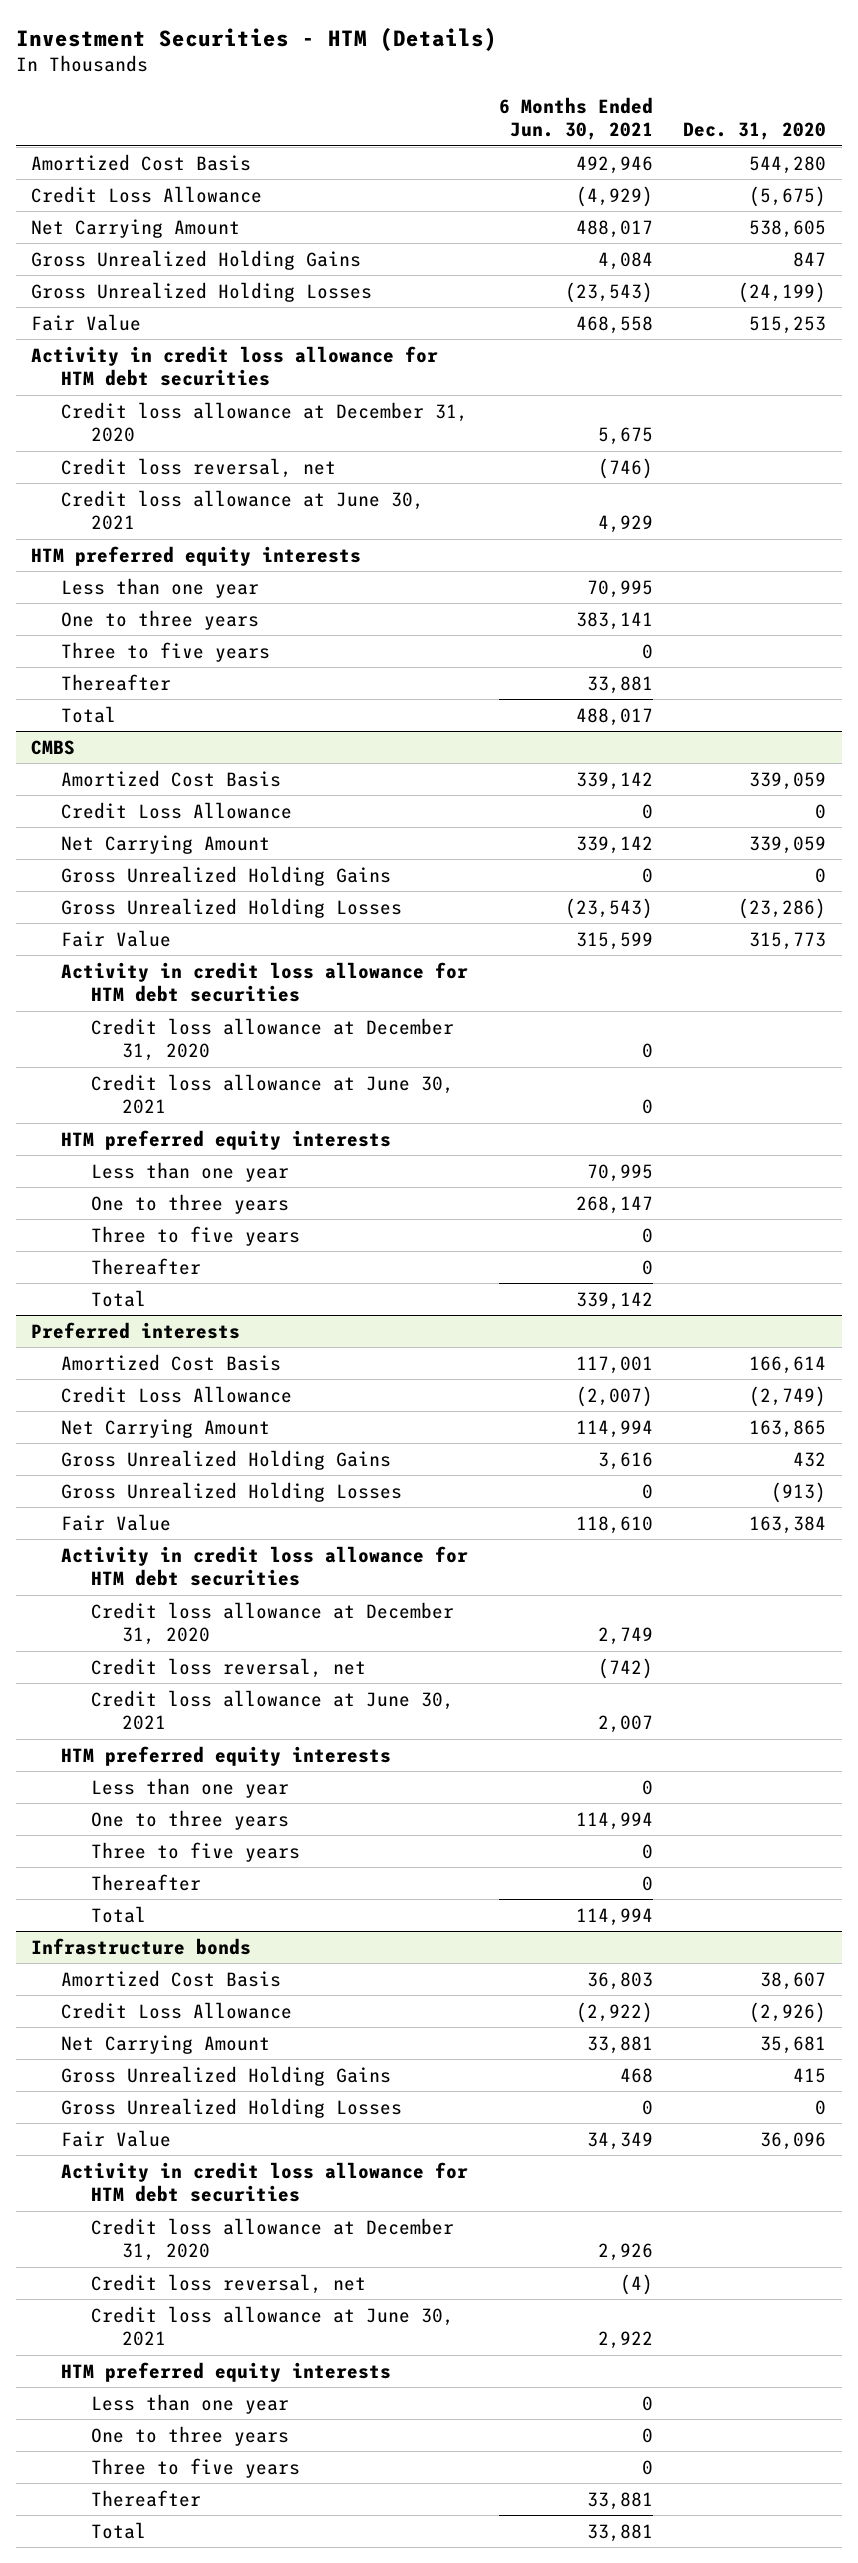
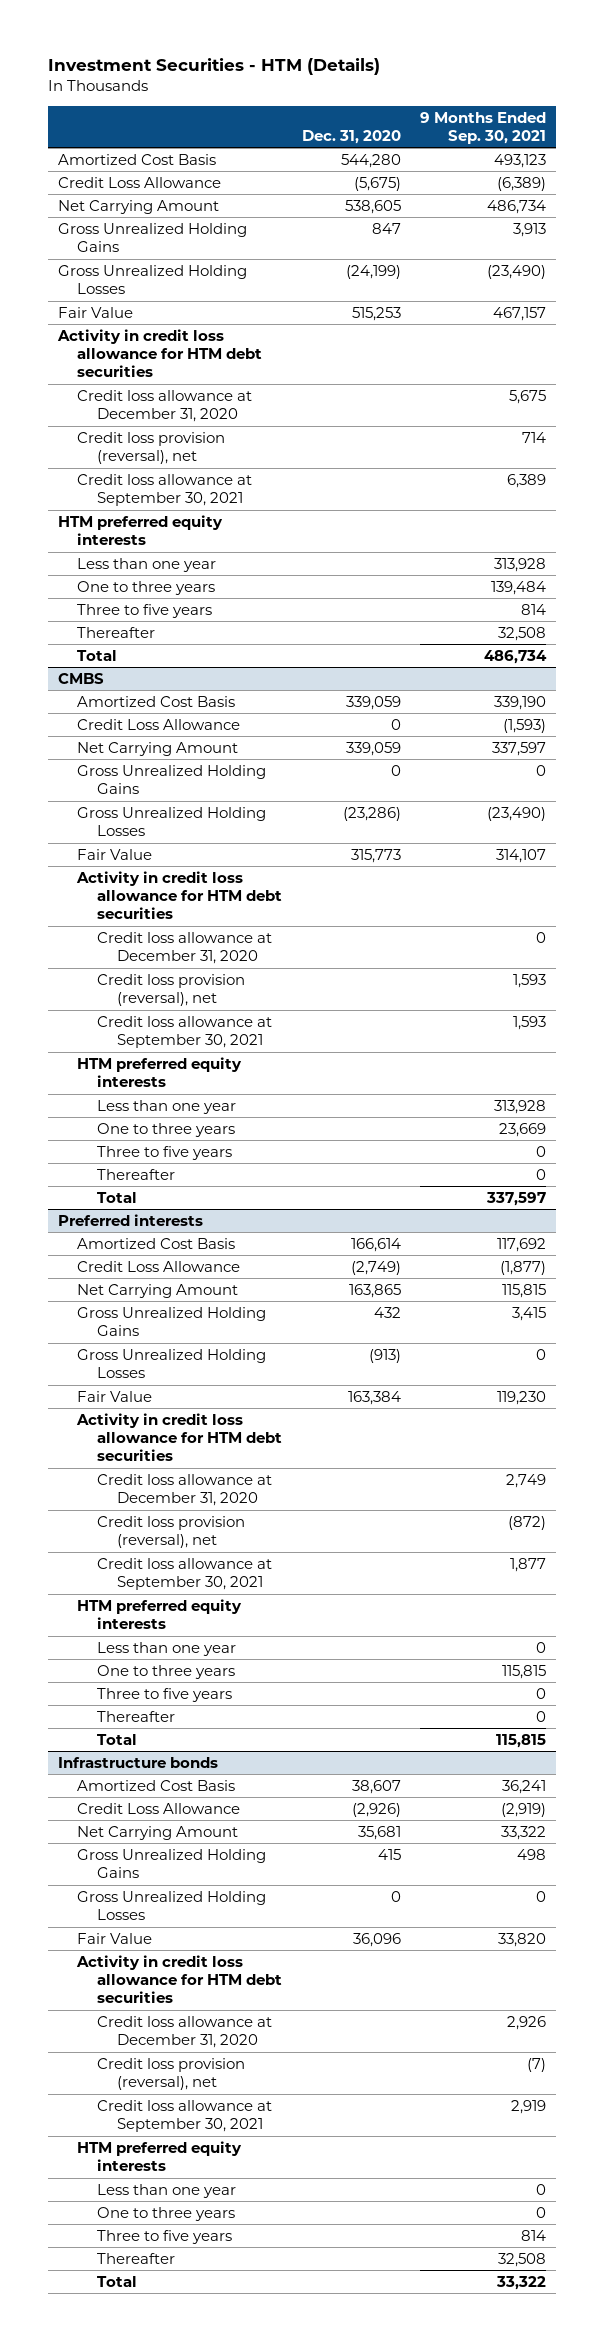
- | 6 Months Ended Jun. 30, 2021 | Dec. 31, 2020
+ | Dec. 31, 2020 | 9 Months Ended Sep. 30, 2021
- Credit loss reversal, net | (746) |
- Credit loss allowance at June 30, 2021 | 4,929 |
+ Credit loss provision (reversal), net | | 714
+ Credit loss allowance at September 30, 2021 | | 6,389
@ CMBS
- Credit loss allowance at June 30, 2021 | 0 |
+ Credit loss provision (reversal), net | | 1,593
+ Credit loss allowance at September 30, 2021 | | 1,593
@ Preferred interests
- Credit loss reversal, net | (742) |
- Credit loss allowance at June 30, 2021 | 2,007 |
+ Credit loss provision (reversal), net | | (872)
+ Credit loss allowance at September 30, 2021 | | 1,877
@ Infrastructure bonds
- Credit loss reversal, net | (4) |
- Credit loss allowance at June 30, 2021 | 2,922 |
+ Credit loss provision (reversal), net | | (7)
+ Credit loss allowance at September 30, 2021 | | 2,919

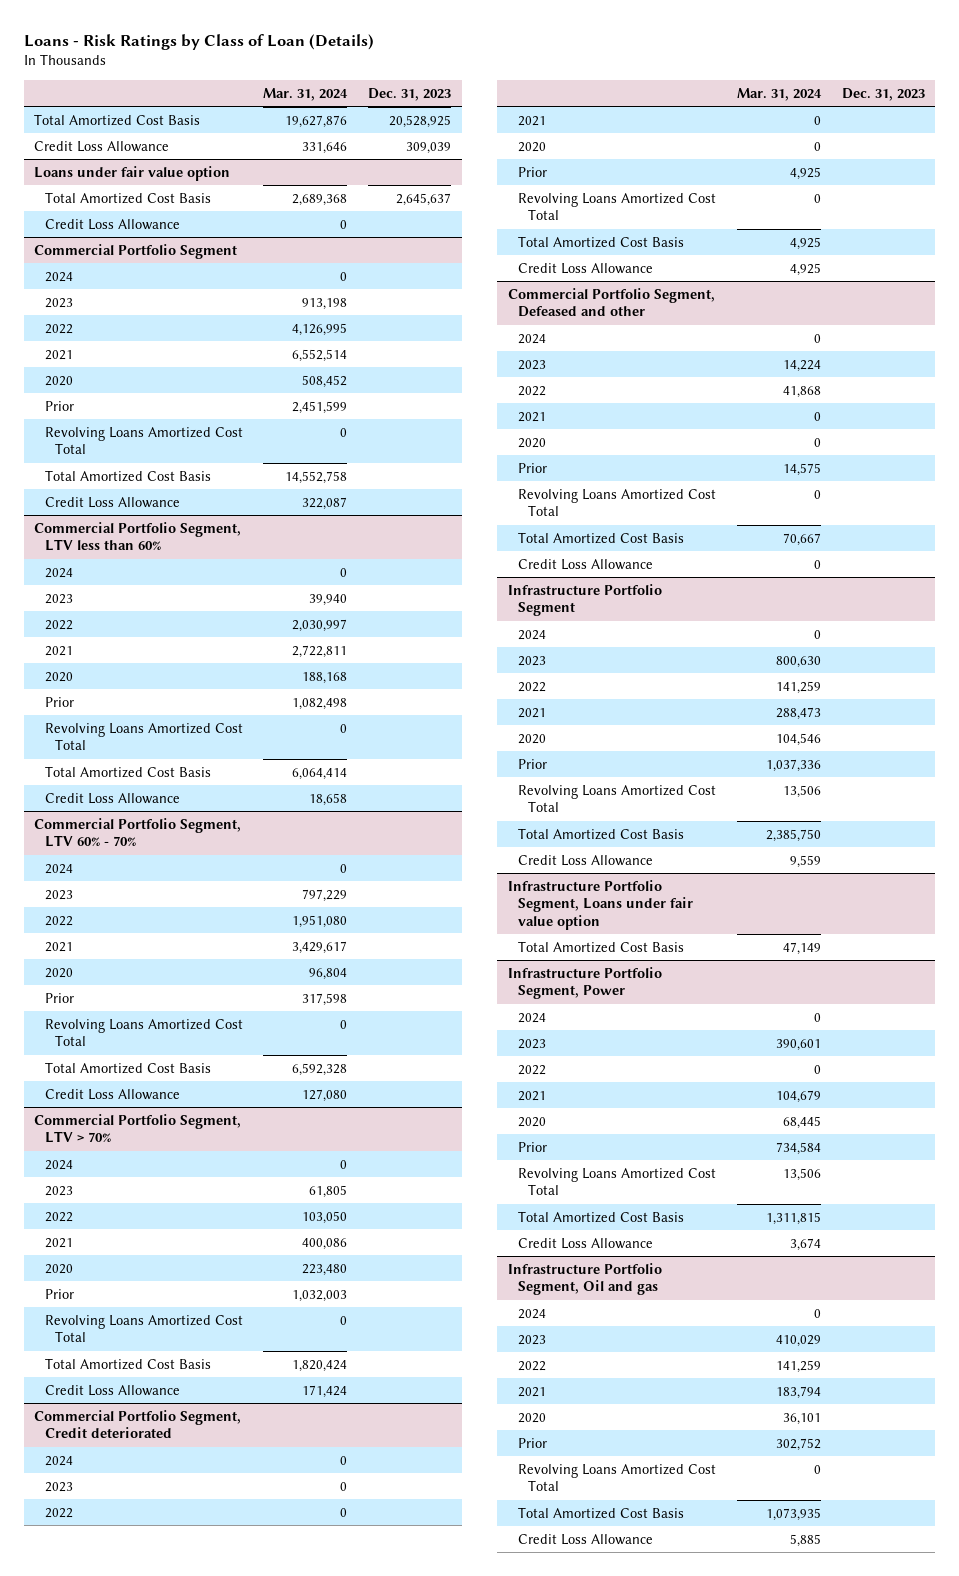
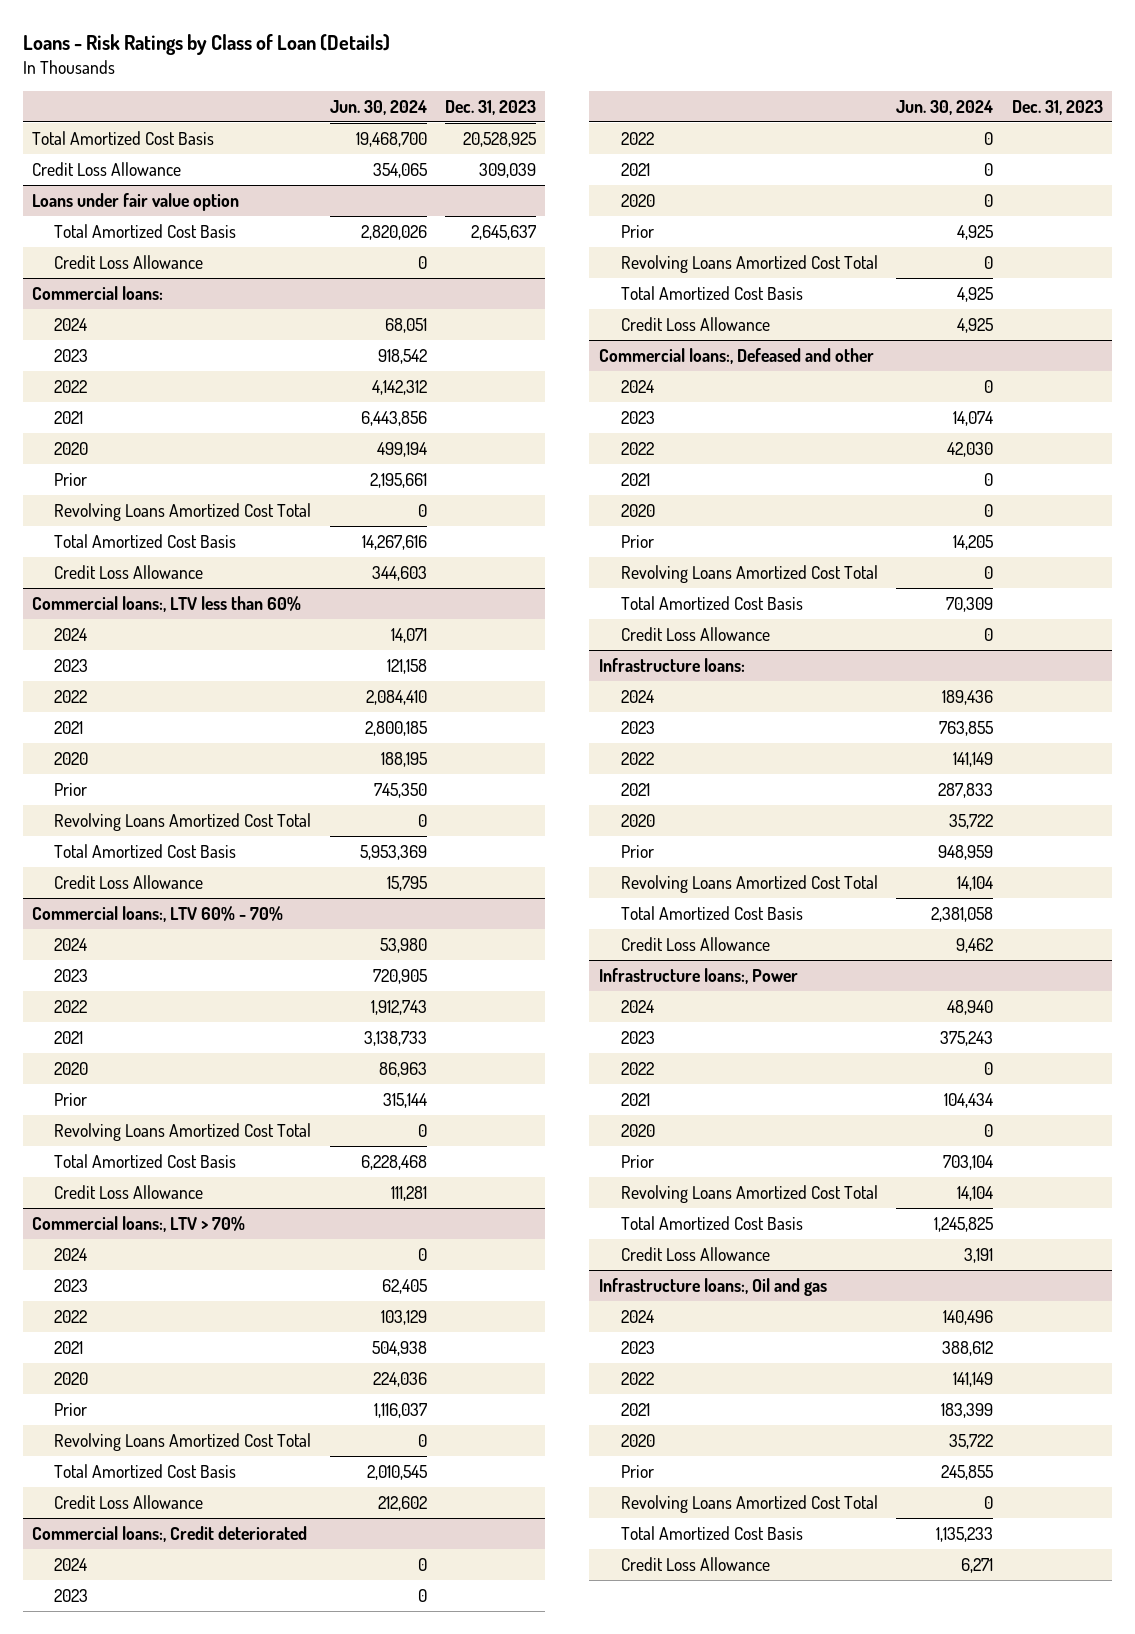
- | Mar. 31, 2024 | Dec. 31, 2023
+ | Jun. 30, 2024 | Dec. 31, 2023
- Commercial Portfolio Segment
+ Commercial loans:
- Commercial Portfolio Segment, LTV less than 60%
+ Commercial loans:, LTV less than 60%
- Commercial Portfolio Segment, LTV 60% - 70%
+ Commercial loans:, LTV 60% - 70%
- Commercial Portfolio Segment, LTV > 70%
+ Commercial loans:, LTV > 70%
- Commercial Portfolio Segment, Credit deteriorated
+ Commercial loans:, Credit deteriorated
- Commercial Portfolio Segment, Defeased and other
+ Commercial loans:, Defeased and other
- Infrastructure Portfolio Segment
+ Infrastructure loans:
- Infrastructure Portfolio Segment, Loans under fair value option
- Total Amortized Cost Basis | 47,149 |
- Infrastructure Portfolio Segment, Power
- 2024 | 0 |
- 2023 | 390,601 |
- 2022 | 0 |
- 2021 | 104,679 |
- 2020 | 68,445 |
- Prior | 734,584 |
- Revolving Loans Amortized Cost Total | 13,506 |
- Total Amortized Cost Basis | 1,311,815 |
- Credit Loss Allowance | 3,674 |
- Infrastructure Portfolio Segment, Oil and gas
+ Infrastructure loans:, Power
+ 2024 | 48,940 |
+ 2023 | 375,243 |
+ 2022 | 0 |
+ 2021 | 104,434 |
+ 2020 | 0 |
+ Prior | 703,104 |
+ Revolving Loans Amortized Cost Total | 14,104 |
+ Total Amortized Cost Basis | 1,245,825 |
+ Credit Loss Allowance | 3,191 |
+ Infrastructure loans:, Oil and gas

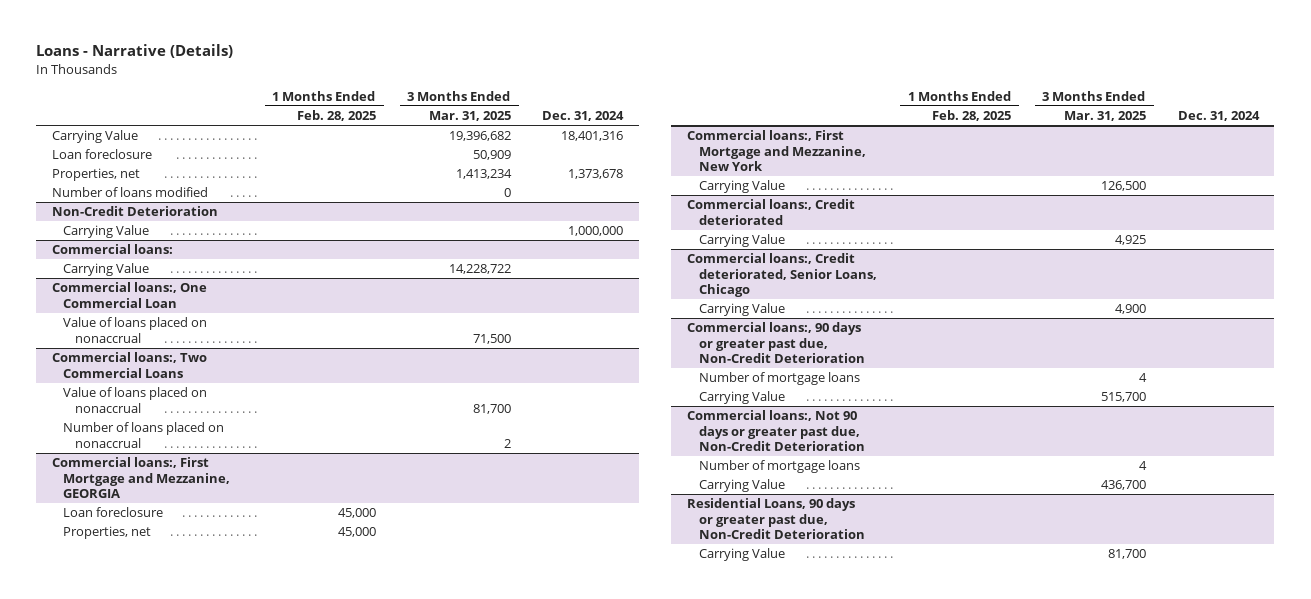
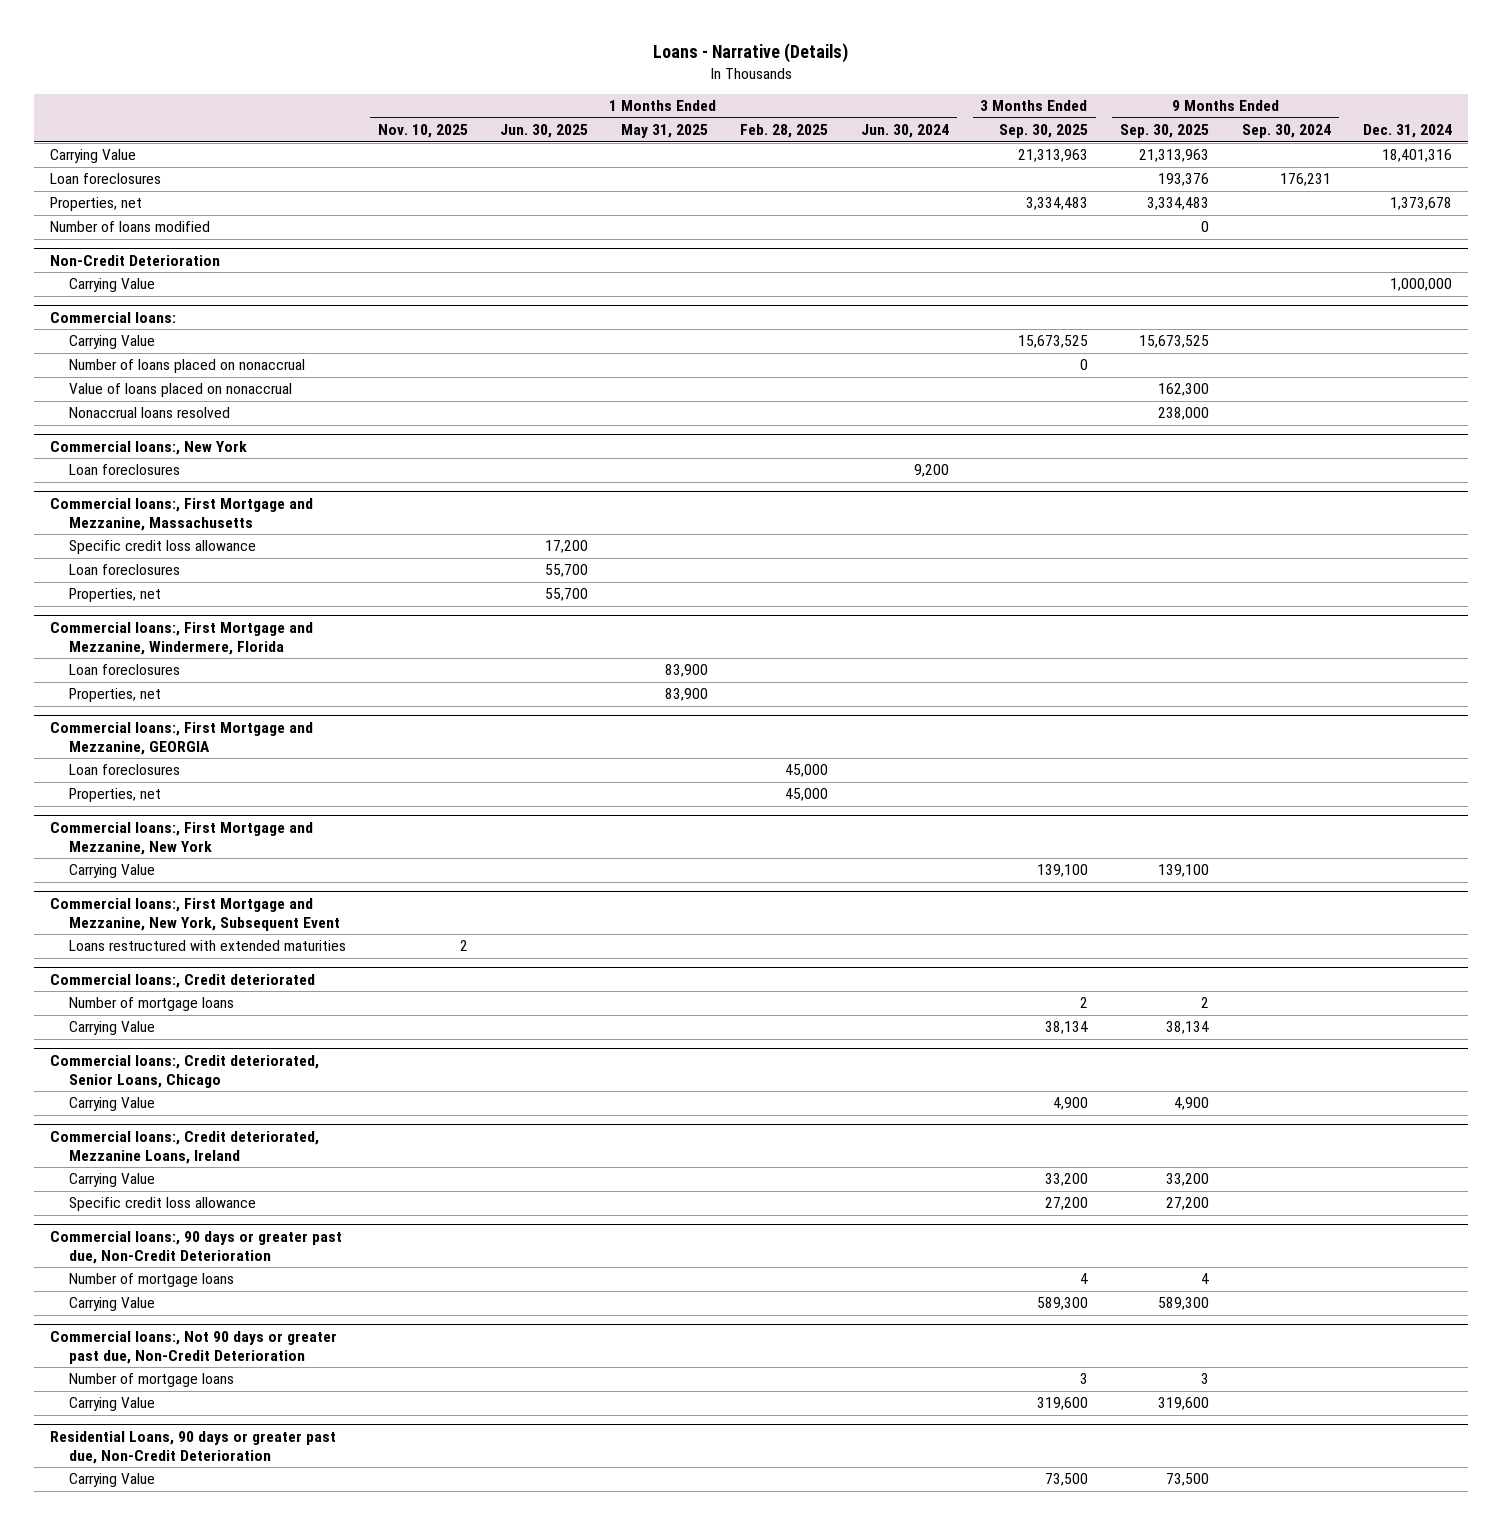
- | 1 Months Ended Feb. 28, 2025 | 3 Months Ended Mar. 31, 2025 | Dec. 31, 2024
+ | 1 Months Ended Nov. 10, 2025 | 1 Months Ended Jun. 30, 2025 | 1 Months Ended May 31, 2025 | 1 Months Ended Feb. 28, 2025 | 1 Months Ended Jun. 30, 2024 | 3 Months Ended Sep. 30, 2025 | 9 Months Ended Sep. 30, 2025 | 9 Months Ended Sep. 30, 2024 | Dec. 31, 2024
- Loan foreclosure | | 50,909 |
+ Loan foreclosures | | | | | | | 193,376 | 176,231 |
- Commercial loans:, One Commercial Loan
- Value of loans placed on nonaccrual | | 71,500 |
- Commercial loans:, Two Commercial Loans
- Value of loans placed on nonaccrual | | 81,700 |
- Number of loans placed on nonaccrual | | 2 |
@ Commercial loans:
+ Number of loans placed on nonaccrual | | | | | | 0 | | |
+ Value of loans placed on nonaccrual | | | | | | | 162,300 | |
+ Nonaccrual loans resolved | | | | | | | 238,000 | |
+ Commercial loans:, New York
+ Loan foreclosures | | | | | 9,200 | | | |
+ Commercial loans:, First Mortgage and Mezzanine, Massachusetts
+ Specific credit loss allowance | | 17,200 | | | | | | |
+ Loan foreclosures | | 55,700 | | | | | | |
+ Properties, net | | 55,700 | | | | | | |
+ Commercial loans:, First Mortgage and Mezzanine, Windermere, Florida
+ Loan foreclosures | | | 83,900 | | | | | |
+ Properties, net | | | 83,900 | | | | | |
@ Commercial loans:, First Mortgage and Mezzanine, GEORGIA
- Loan foreclosure | 45,000 | |
+ Loan foreclosures | | | | 45,000 | | | | |
+ Commercial loans:, First Mortgage and Mezzanine, New York, Subsequent Event
+ Loans restructured with extended maturities | 2 | | | | | | | |
@ Commercial loans:, Credit deteriorated
+ Number of mortgage loans | | | | | | 2 | 2 | |
+ Commercial loans:, Credit deteriorated, Mezzanine Loans, Ireland
+ Carrying Value | | | | | | 33,200 | 33,200 | |
+ Specific credit loss allowance | | | | | | 27,200 | 27,200 | |

